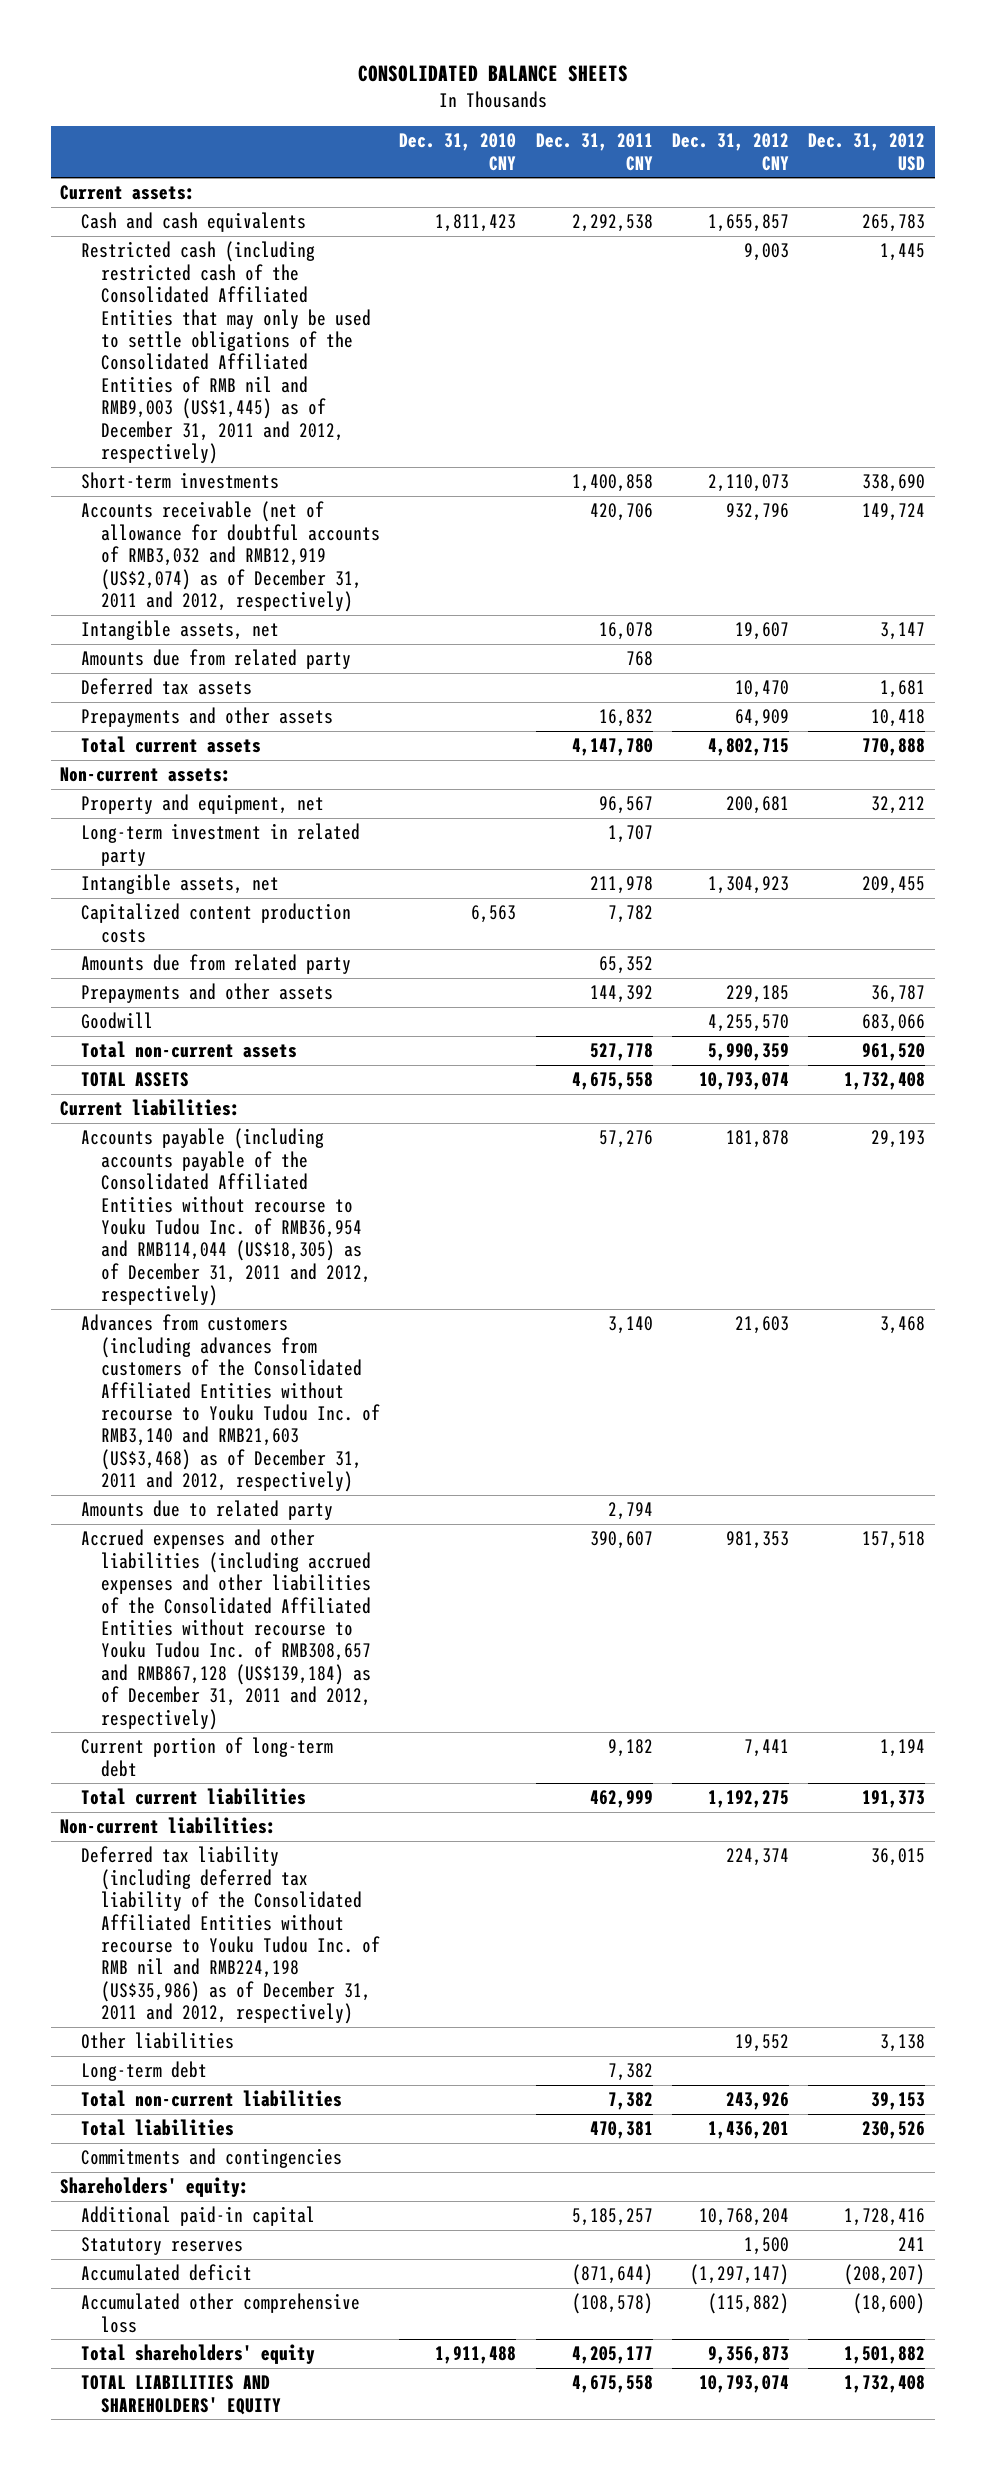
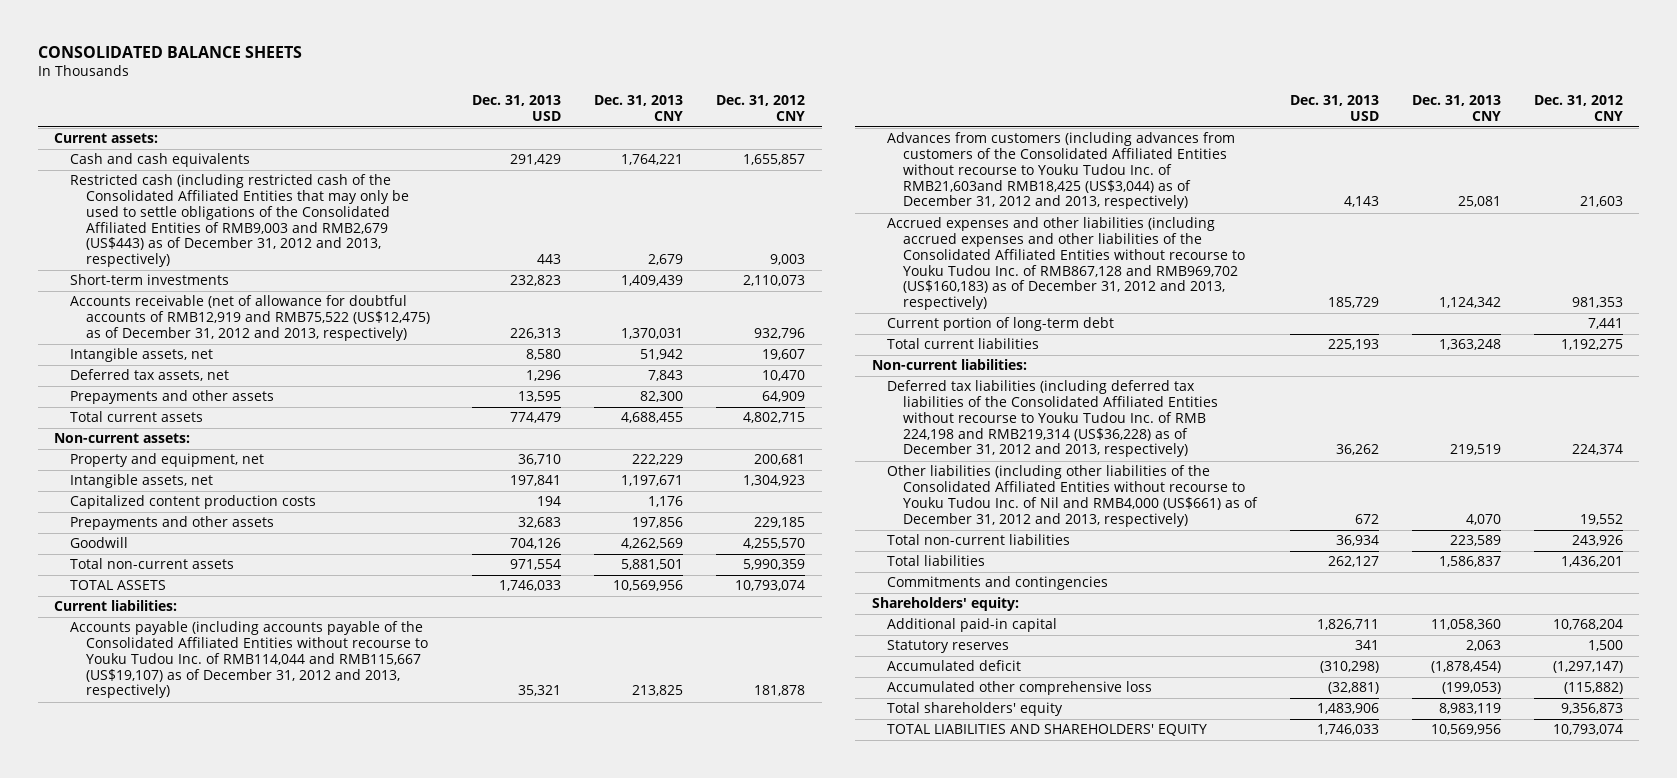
- | Dec. 31, 2010 CNY | Dec. 31, 2011 CNY | Dec. 31, 2012 CNY | Dec. 31, 2012 USD
+ | Dec. 31, 2013 USD | Dec. 31, 2013 CNY | Dec. 31, 2012 CNY
- Restricted cash (including restricted cash of the Consolidated Affiliated Entities that may only be used to settle obligations of the Consolidated Affiliated Entities of RMB nil and RMB9,003 (US$1,445) as of December 31, 2011 and 2012, respectively) | | | 9,003 | 1,445
+ Restricted cash (including restricted cash of the Consolidated Affiliated Entities that may only be used to settle obligations of the Consolidated Affiliated Entities of RMB9,003 and RMB2,679 (US$443) as of December 31, 2012 and 2013, respectively) | 443 | 2,679 | 9,003
- Accounts receivable (net of allowance for doubtful accounts of RMB3,032 and RMB12,919 (US$2,074) as of December 31, 2011 and 2012, respectively) | | 420,706 | 932,796 | 149,724
+ Accounts receivable (net of allowance for doubtful accounts of RMB12,919 and RMB75,522 (US$12,475) as of December 31, 2012 and 2013, respectively) | 226,313 | 1,370,031 | 932,796
- Amounts due from related party | | 768 | |
- Deferred tax assets | | | 10,470 | 1,681
+ Deferred tax assets, net | 1,296 | 7,843 | 10,470
- Long-term investment in related party | | 1,707 | |
- Amounts due from related party | | 65,352 | |
- Accounts payable (including accounts payable of the Consolidated Affiliated Entities without recourse to Youku Tudou Inc. of RMB36,954 and RMB114,044 (US$18,305) as of December 31, 2011 and 2012, respectively) | | 57,276 | 181,878 | 29,193
- Advances from customers (including advances from customers of the Consolidated Affiliated Entities without recourse to Youku Tudou Inc. of RMB3,140 and RMB21,603 (US$3,468) as of December 31, 2011 and 2012, respectively) | | 3,140 | 21,603 | 3,468
- Amounts due to related party | | 2,794 | |
- Accrued expenses and other liabilities (including accrued expenses and other liabilities of the Consolidated Affiliated Entities without recourse to Youku Tudou Inc. of RMB308,657 and RMB867,128 (US$139,184) as of December 31, 2011 and 2012, respectively) | | 390,607 | 981,353 | 157,518
+ Accounts payable (including accounts payable of the Consolidated Affiliated Entities without recourse to Youku Tudou Inc. of RMB114,044 and RMB115,667 (US$19,107) as of December 31, 2012 and 2013, respectively) | 35,321 | 213,825 | 181,878
+ Advances from customers (including advances from customers of the Consolidated Affiliated Entities without recourse to Youku Tudou Inc. of RMB21,603and RMB18,425 (US$3,044) as of December 31, 2012 and 2013, respectively) | 4,143 | 25,081 | 21,603
+ Accrued expenses and other liabilities (including accrued expenses and other liabilities of the Consolidated Affiliated Entities without recourse to Youku Tudou Inc. of RMB867,128 and RMB969,702 (US$160,183) as of December 31, 2012 and 2013, respectively) | 185,729 | 1,124,342 | 981,353
- Deferred tax liability (including deferred tax liability of the Consolidated Affiliated Entities without recourse to Youku Tudou Inc. of RMB nil and RMB224,198 (US$35,986) as of December 31, 2011 and 2012, respectively) | | | 224,374 | 36,015
- Other liabilities | | | 19,552 | 3,138
- Long-term debt | | 7,382 | |
+ Deferred tax liabilities (including deferred tax liabilities of the Consolidated Affiliated Entities without recourse to Youku Tudou Inc. of RMB 224,198 and RMB219,314 (US$36,228) as of December 31, 2012 and 2013, respectively) | 36,262 | 219,519 | 224,374
+ Other liabilities (including other liabilities of the Consolidated Affiliated Entities without recourse to Youku Tudou Inc. of Nil and RMB4,000 (US$661) as of December 31, 2012 and 2013, respectively) | 672 | 4,070 | 19,552

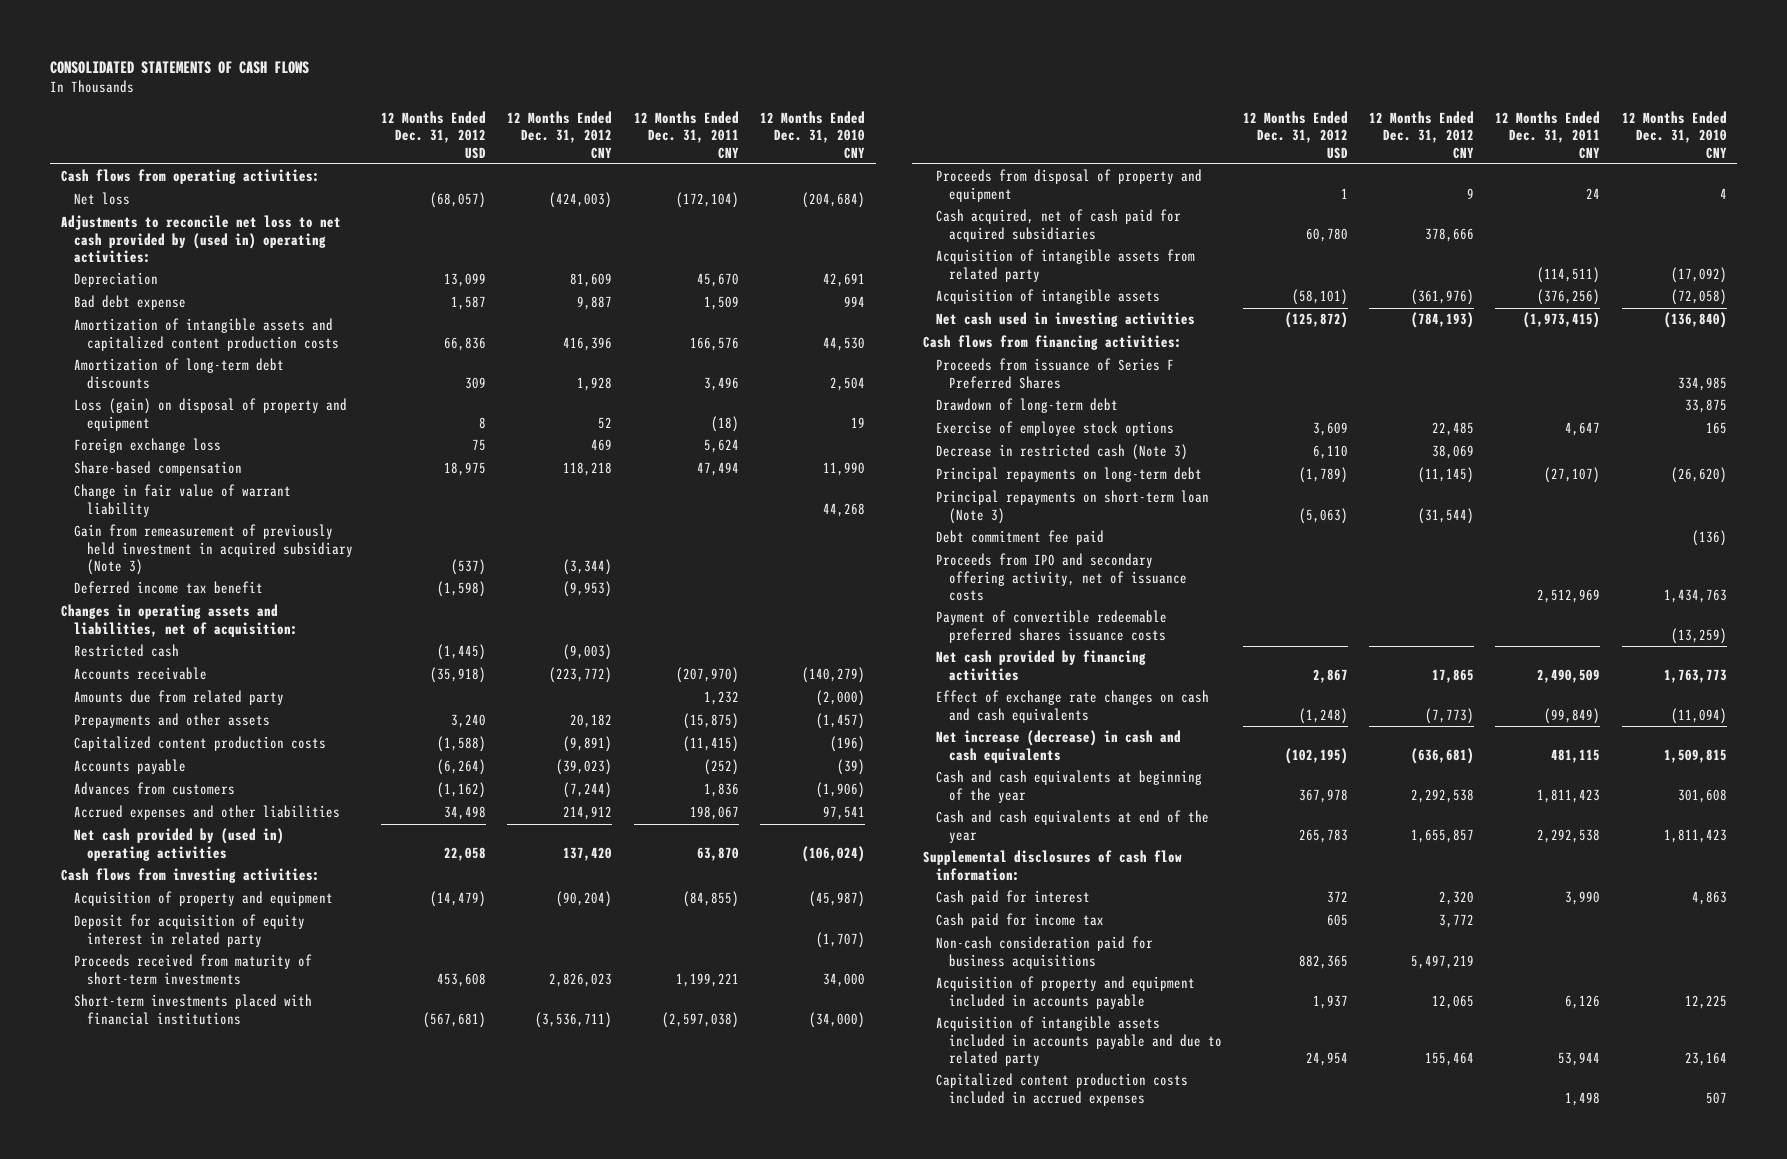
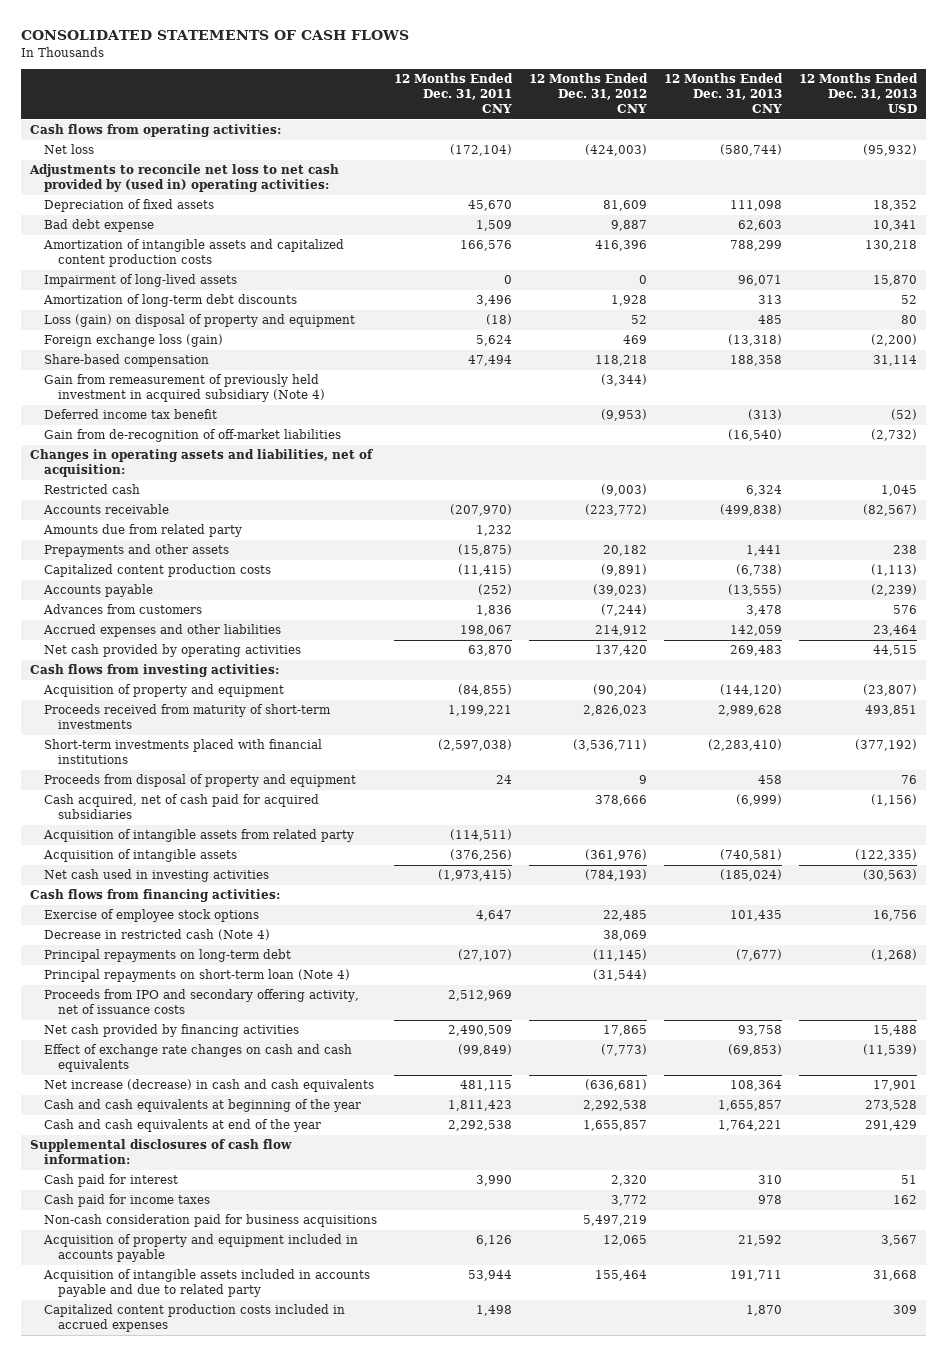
- | 12 Months Ended Dec. 31, 2012 USD | 12 Months Ended Dec. 31, 2012 CNY | 12 Months Ended Dec. 31, 2011 CNY | 12 Months Ended Dec. 31, 2010 CNY
+ | 12 Months Ended Dec. 31, 2011 CNY | 12 Months Ended Dec. 31, 2012 CNY | 12 Months Ended Dec. 31, 2013 CNY | 12 Months Ended Dec. 31, 2013 USD
- Depreciation | 13,099 | 81,609 | 45,670 | 42,691
+ Depreciation of fixed assets | 45,670 | 81,609 | 111,098 | 18,352
+ Impairment of long-lived assets | 0 | 0 | 96,071 | 15,870
- Foreign exchange loss | 75 | 469 | 5,624 |
+ Foreign exchange loss (gain) | 5,624 | 469 | (13,318) | (2,200)
- Change in fair value of warrant liability | | | | 44,268
- Gain from remeasurement of previously held investment in acquired subsidiary (Note 3) | (537) | (3,344) | |
+ Gain from remeasurement of previously held investment in acquired subsidiary (Note 4) | | (3,344) | |
+ Gain from de-recognition of off-market liabilities | | | (16,540) | (2,732)
- Net cash provided by (used in) operating activities | 22,058 | 137,420 | 63,870 | (106,024)
+ Net cash provided by operating activities | 63,870 | 137,420 | 269,483 | 44,515
- Deposit for acquisition of equity interest in related party | | | | (1,707)
- Proceeds from issuance of Series F Preferred Shares | | | | 334,985
- Drawdown of long-term debt | | | | 33,875
- Decrease in restricted cash (Note 3) | 6,110 | 38,069 | |
+ Decrease in restricted cash (Note 4) | | 38,069 | |
- Principal repayments on short-term loan (Note 3) | (5,063) | (31,544) | |
- Debt commitment fee paid | | | | (136)
+ Principal repayments on short-term loan (Note 4) | | (31,544) | |
- Payment of convertible redeemable preferred shares issuance costs | | | | (13,259)
- Cash paid for income tax | 605 | 3,772 | |
+ Cash paid for income taxes | | 3,772 | 978 | 162

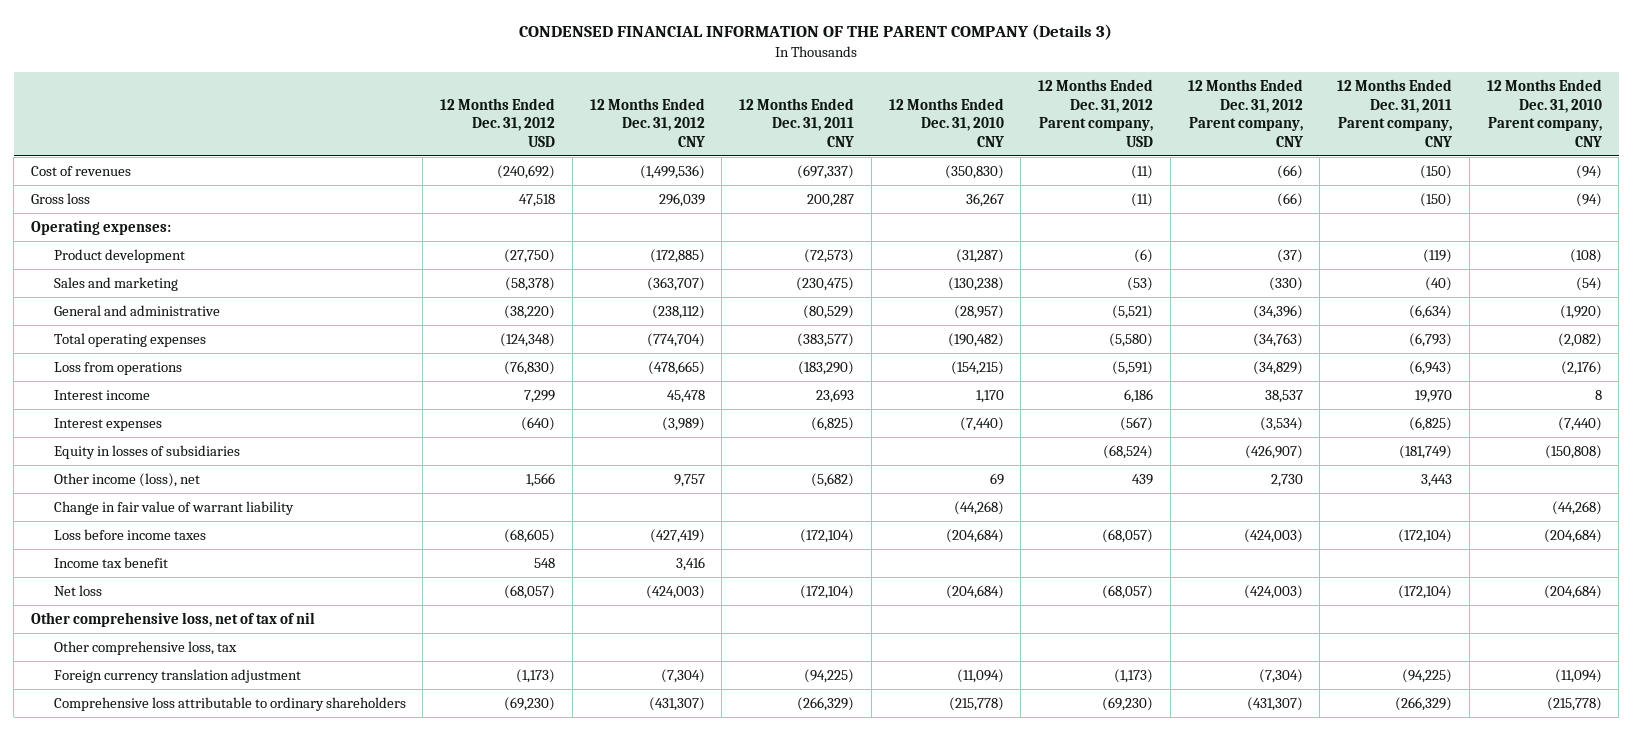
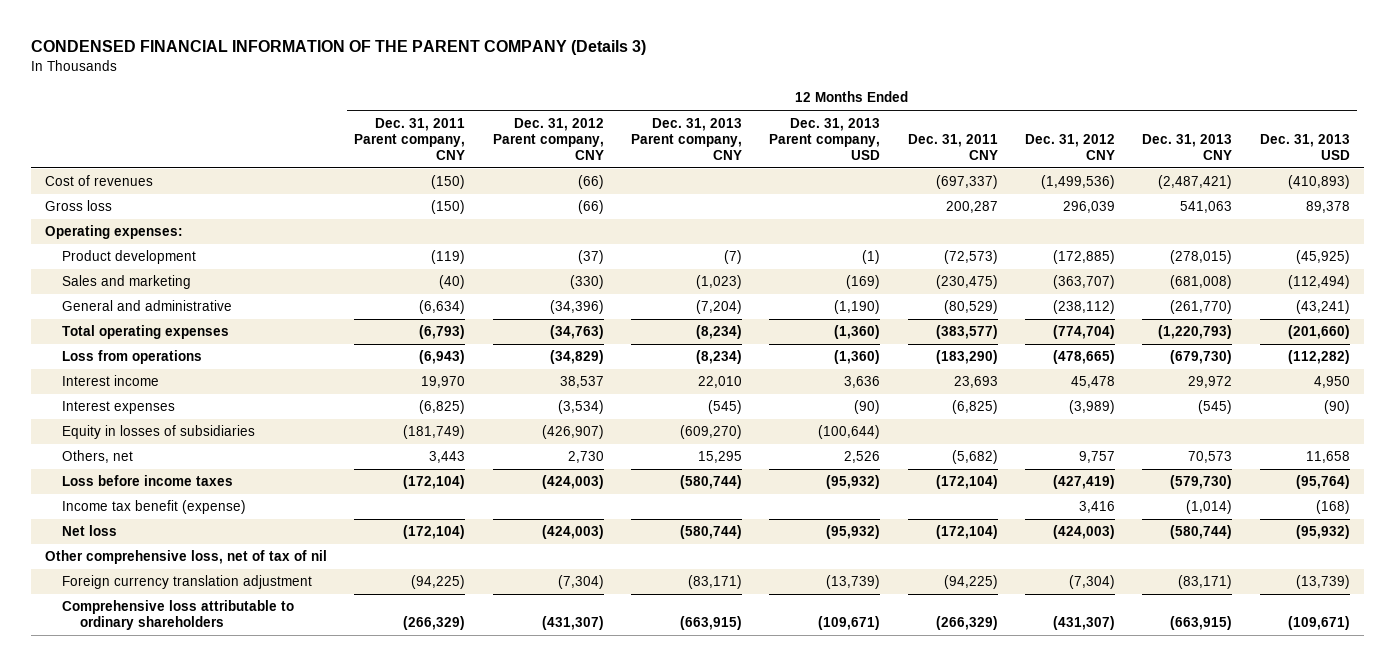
- | 12 Months Ended Dec. 31, 2012 USD | 12 Months Ended Dec. 31, 2012 CNY | 12 Months Ended Dec. 31, 2011 CNY | 12 Months Ended Dec. 31, 2010 CNY | 12 Months Ended Dec. 31, 2012 Parent company, USD | 12 Months Ended Dec. 31, 2012 Parent company, CNY | 12 Months Ended Dec. 31, 2011 Parent company, CNY | 12 Months Ended Dec. 31, 2010 Parent company, CNY
+ | 12 Months Ended Dec. 31, 2011 Parent company, CNY | 12 Months Ended Dec. 31, 2012 Parent company, CNY | 12 Months Ended Dec. 31, 2013 Parent company, CNY | 12 Months Ended Dec. 31, 2013 Parent company, USD | 12 Months Ended Dec. 31, 2011 CNY | 12 Months Ended Dec. 31, 2012 CNY | 12 Months Ended Dec. 31, 2013 CNY | 12 Months Ended Dec. 31, 2013 USD
- Other income (loss), net | 1,566 | 9,757 | (5,682) | 69 | 439 | 2,730 | 3,443 |
- Change in fair value of warrant liability | | | | (44,268) | | | | (44,268)
+ Others, net | 3,443 | 2,730 | 15,295 | 2,526 | (5,682) | 9,757 | 70,573 | 11,658
- Income tax benefit | 548 | 3,416 | | | | | |
+ Income tax benefit (expense) | | | | | | 3,416 | (1,014) | (168)
- Other comprehensive loss, tax

